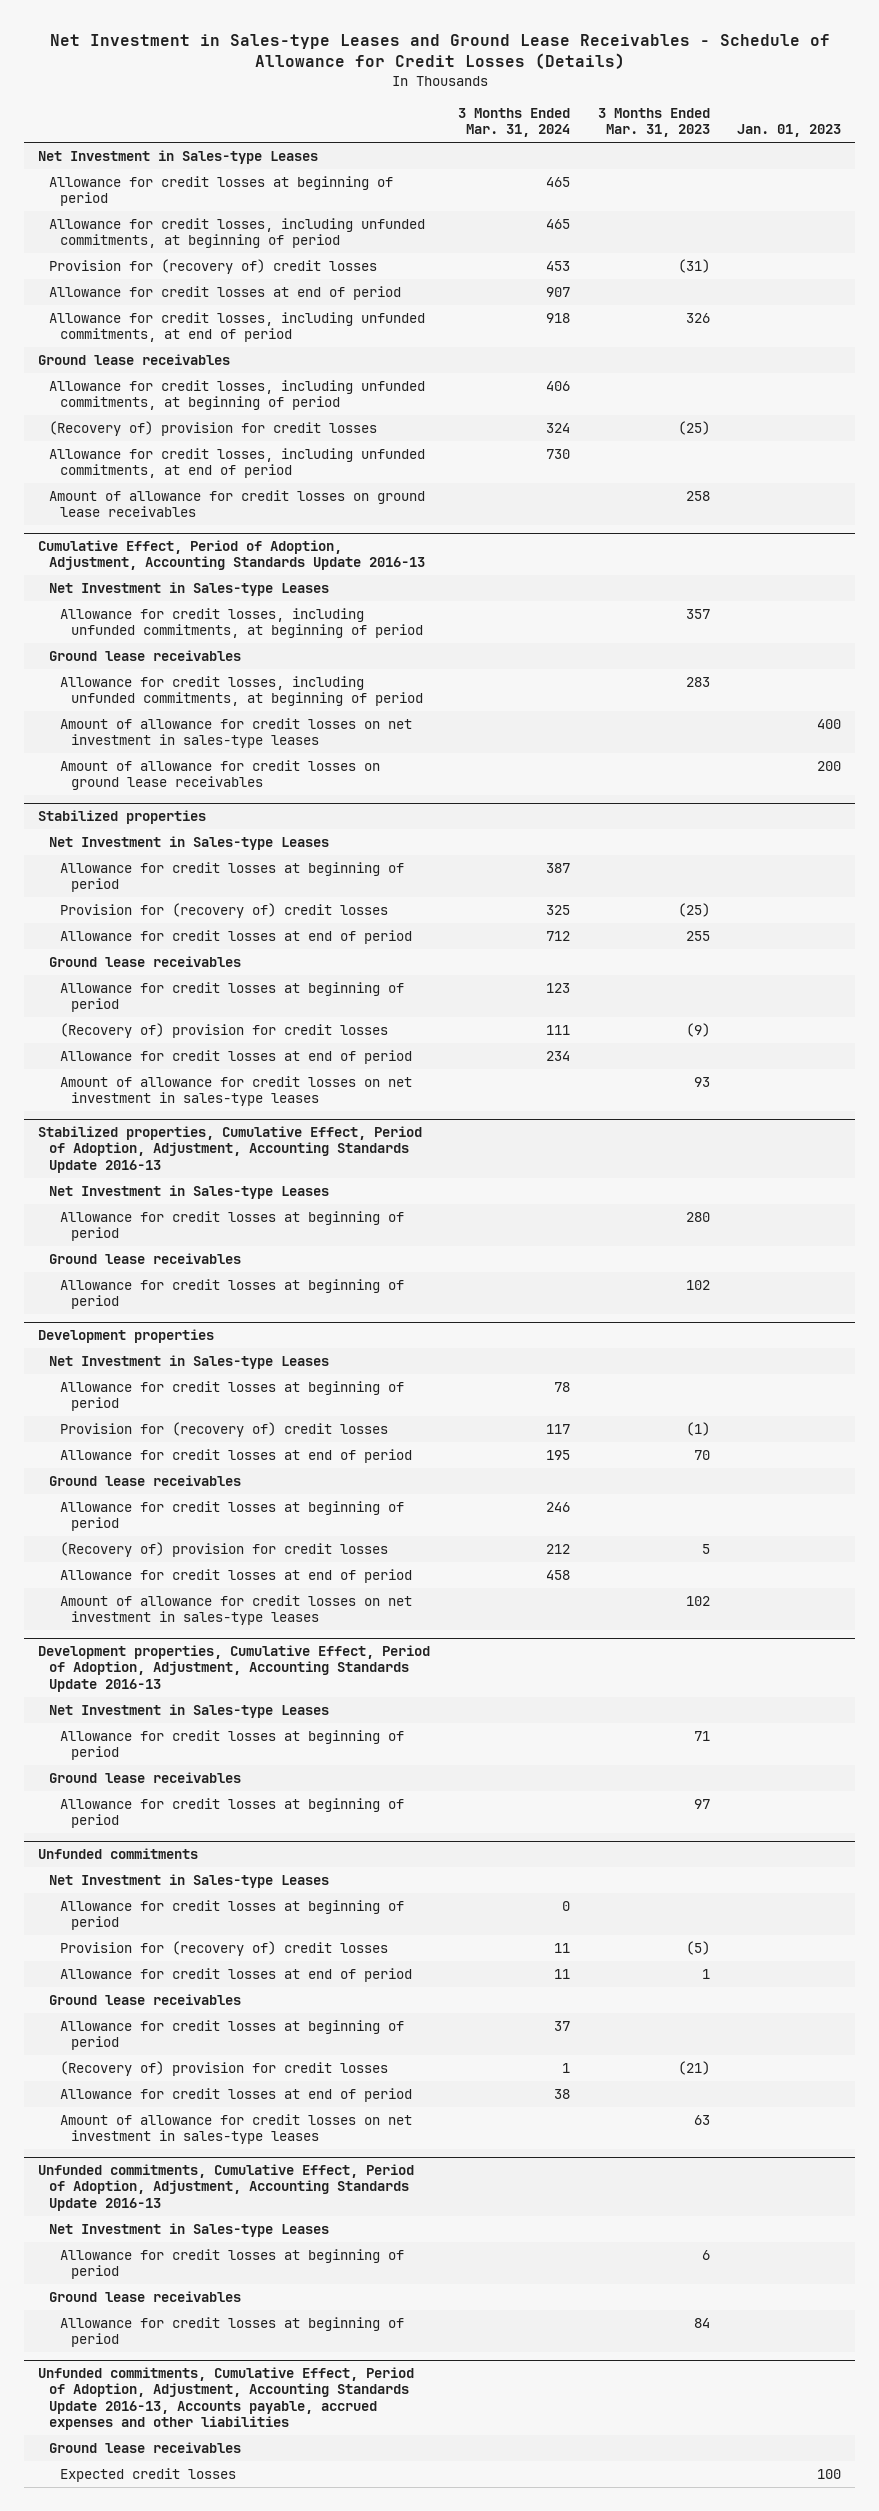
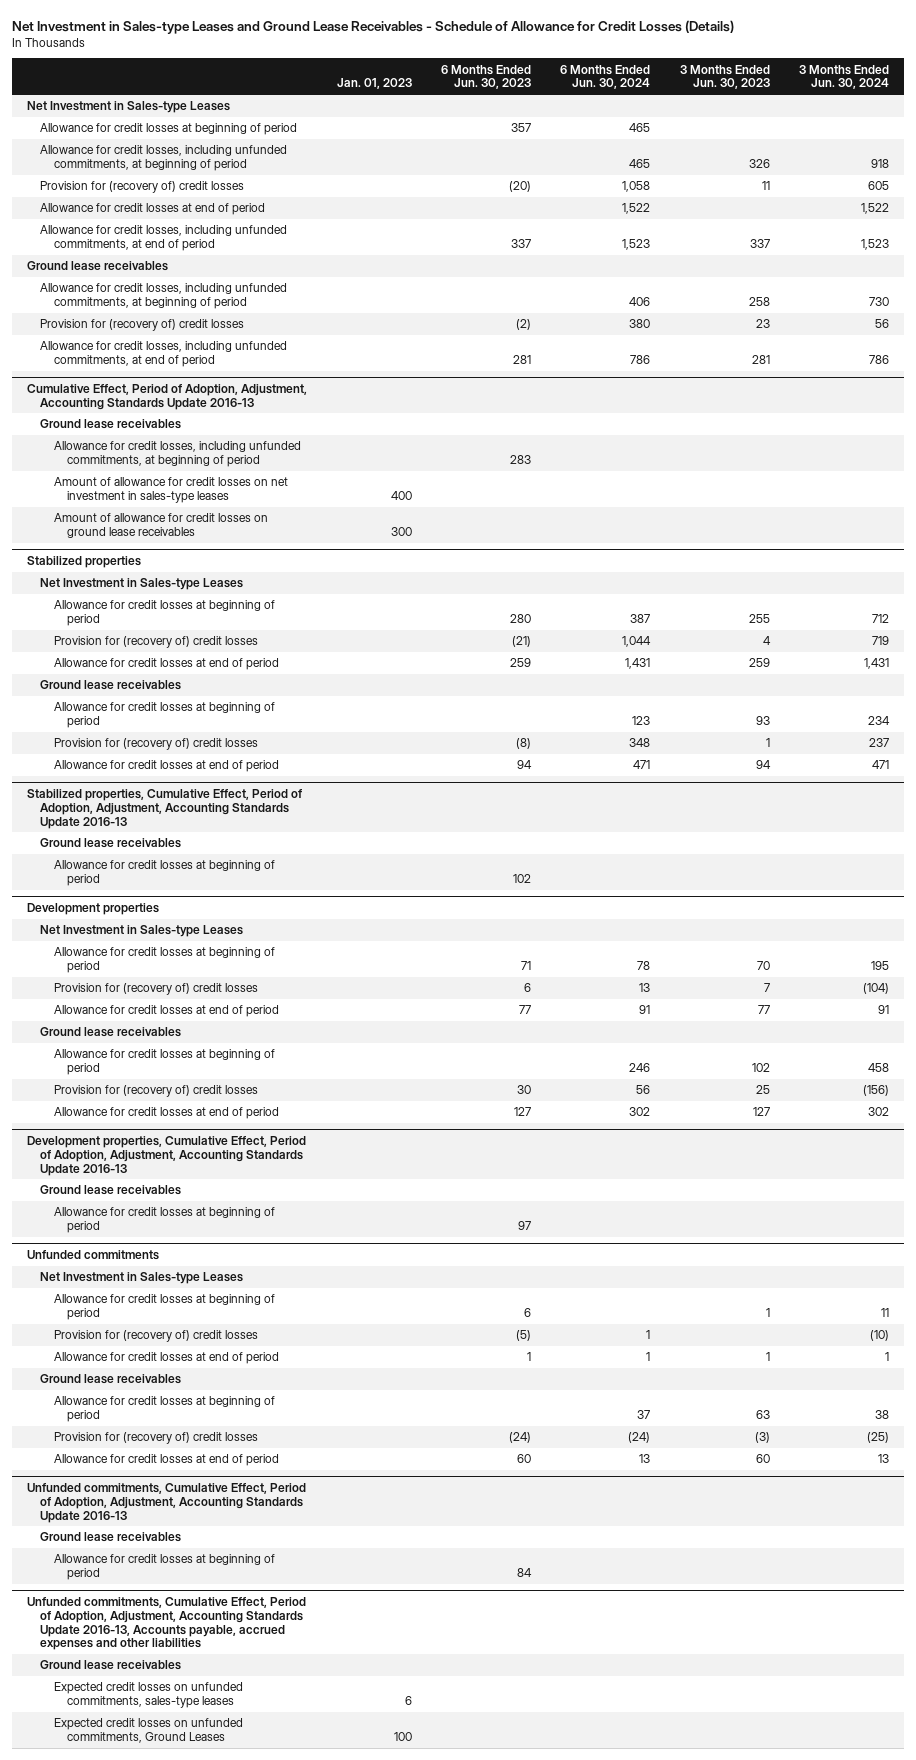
- | 3 Months Ended Mar. 31, 2024 | 3 Months Ended Mar. 31, 2023 | Jan. 01, 2023
+ | Jan. 01, 2023 | 6 Months Ended Jun. 30, 2023 | 6 Months Ended Jun. 30, 2024 | 3 Months Ended Jun. 30, 2023 | 3 Months Ended Jun. 30, 2024
- (Recovery of) provision for credit losses | 324 | (25) |
+ Provision for (recovery of) credit losses | | (2) | 380 | 23 | 56
- Amount of allowance for credit losses on ground lease receivables | | 258 |
@ Cumulative Effect, Period of Adoption, Adjustment, Accounting Standards Update 2016-13
- Net Investment in Sales-type Leases
- Allowance for credit losses, including unfunded commitments, at beginning of period | | 357 |
- Amount of allowance for credit losses on ground lease receivables | | | 200
+ Amount of allowance for credit losses on ground lease receivables | 300 | | | |
@ Stabilized properties
- (Recovery of) provision for credit losses | 111 | (9) |
+ Provision for (recovery of) credit losses | | (8) | 348 | 1 | 237
- Amount of allowance for credit losses on net investment in sales-type leases | | 93 |
@ Stabilized properties, Cumulative Effect, Period of Adoption, Adjustment, Accounting Standards Update 2016-13
- Net Investment in Sales-type Leases
- Allowance for credit losses at beginning of period | | 280 |
@ Development properties
- (Recovery of) provision for credit losses | 212 | 5 |
+ Provision for (recovery of) credit losses | | 30 | 56 | 25 | (156)
- Amount of allowance for credit losses on net investment in sales-type leases | | 102 |
@ Development properties, Cumulative Effect, Period of Adoption, Adjustment, Accounting Standards Update 2016-13
- Net Investment in Sales-type Leases
- Allowance for credit losses at beginning of period | | 71 |
@ Unfunded commitments
- (Recovery of) provision for credit losses | 1 | (21) |
+ Provision for (recovery of) credit losses | | (24) | (24) | (3) | (25)
- Amount of allowance for credit losses on net investment in sales-type leases | | 63 |
@ Unfunded commitments, Cumulative Effect, Period of Adoption, Adjustment, Accounting Standards Update 2016-13
- Net Investment in Sales-type Leases
- Allowance for credit losses at beginning of period | | 6 |
@ Unfunded commitments, Cumulative Effect, Period of Adoption, Adjustment, Accounting Standards Update 2016-13, Accounts payable, accrued expenses and other liabilities
- Expected credit losses | | | 100
+ Expected credit losses on unfunded commitments, sales-type leases | 6 | | | |
+ Expected credit losses on unfunded commitments, Ground Leases | 100 | | | |

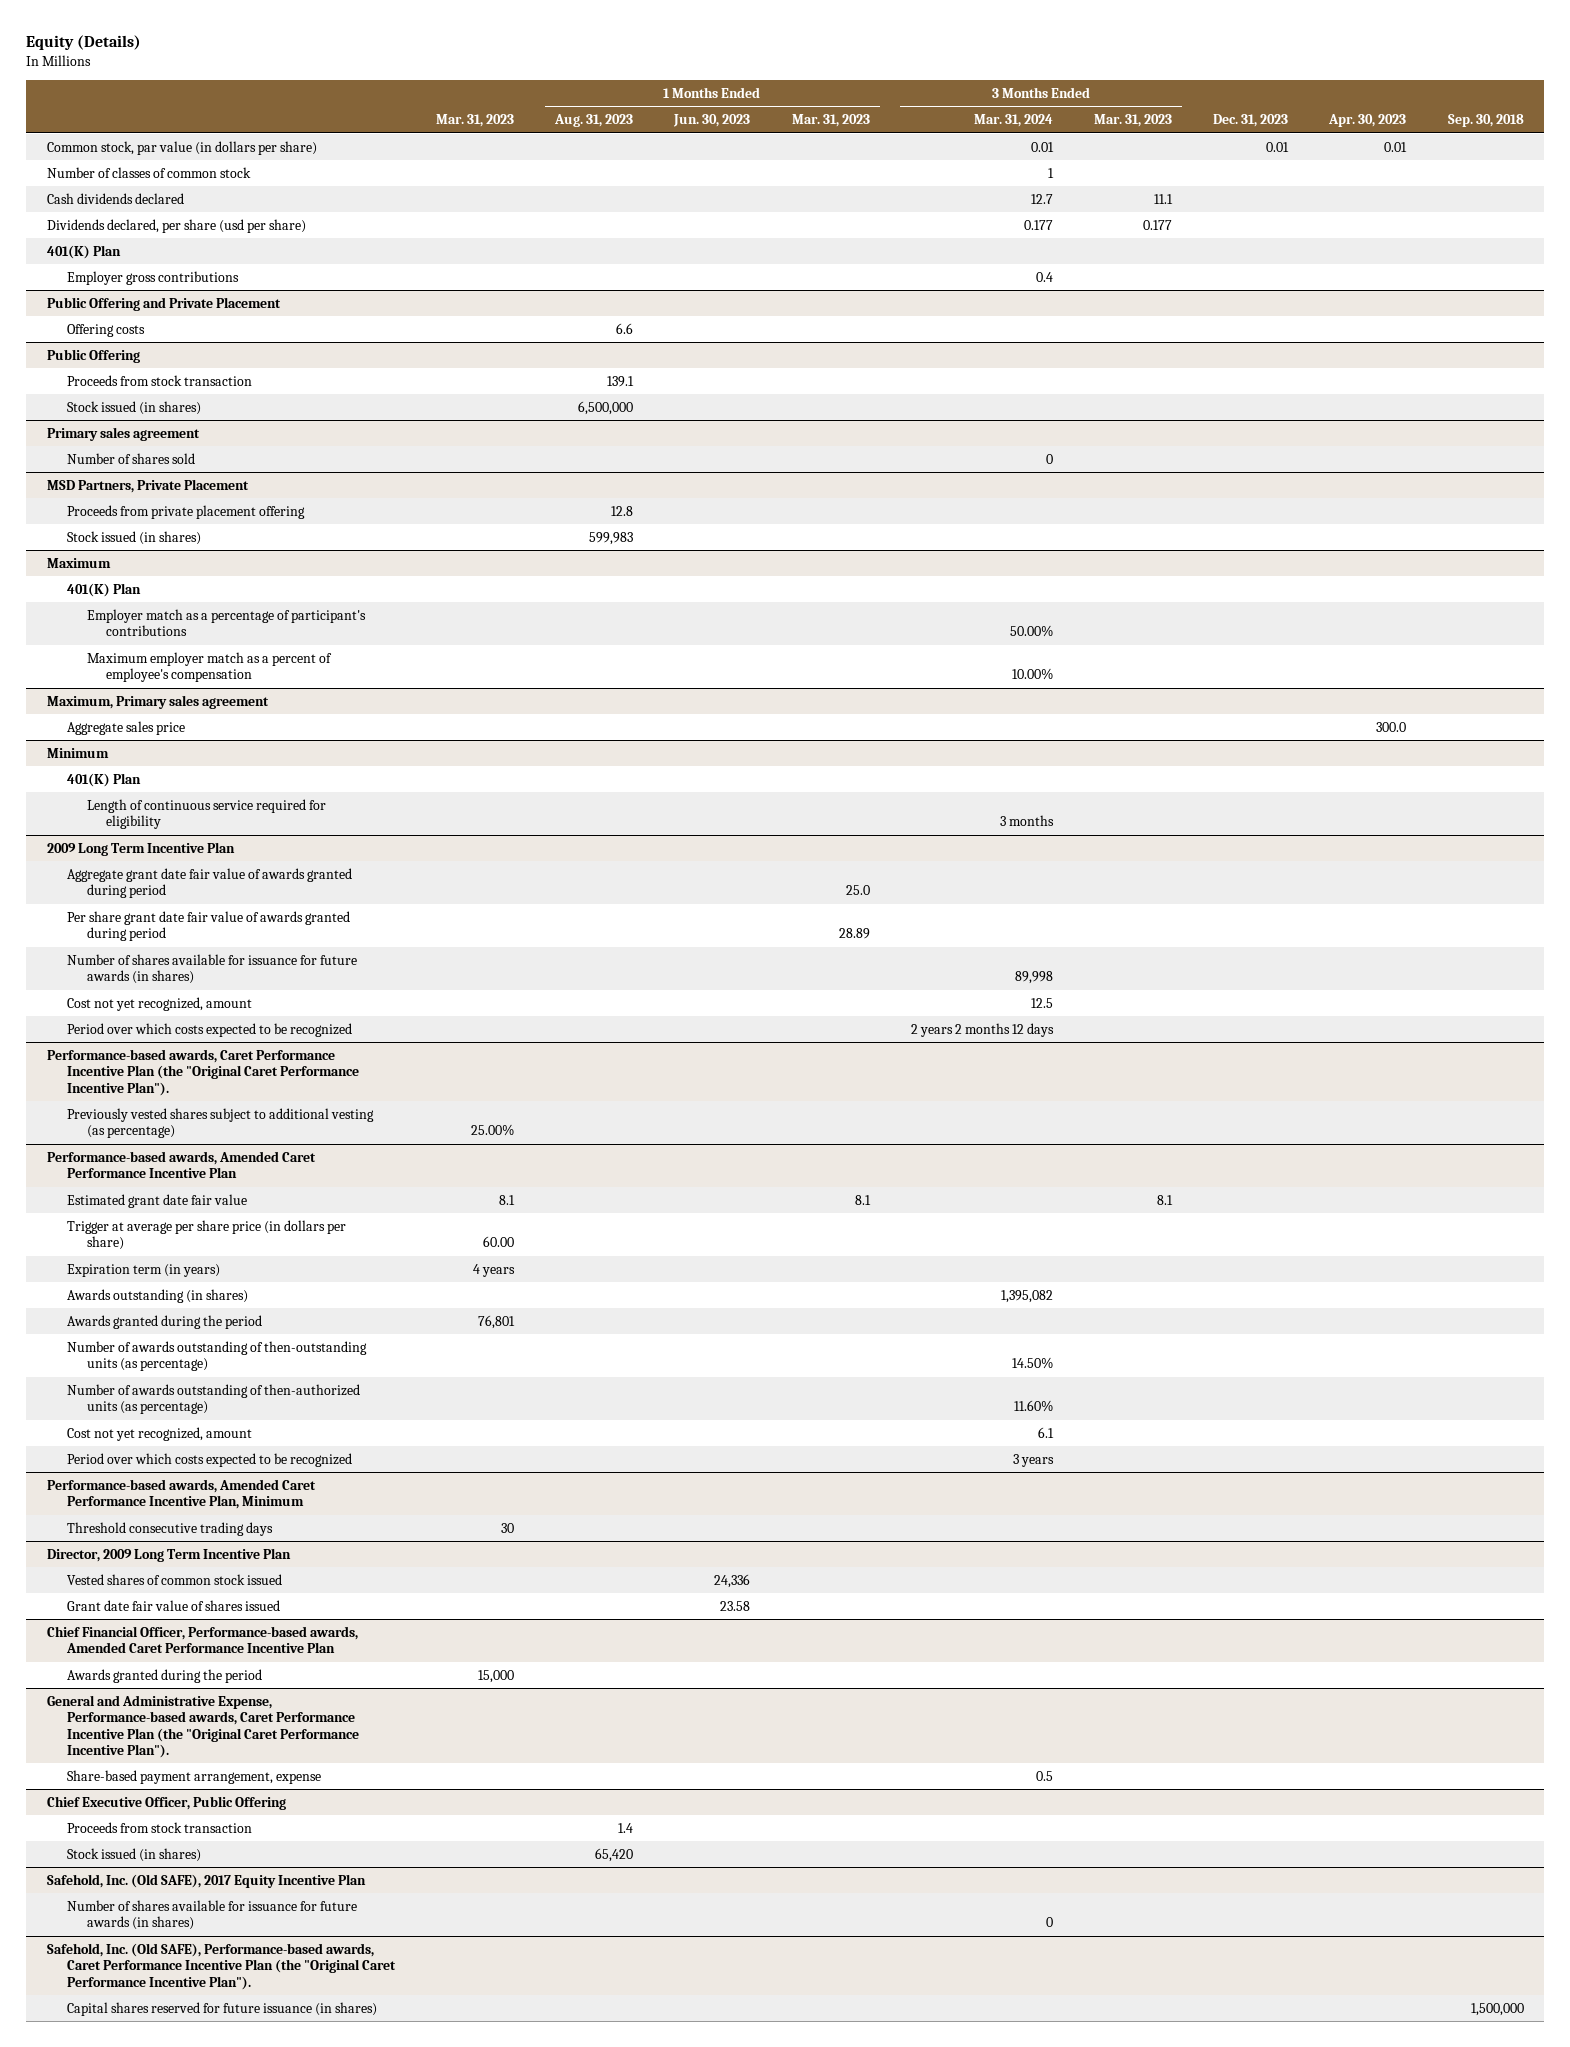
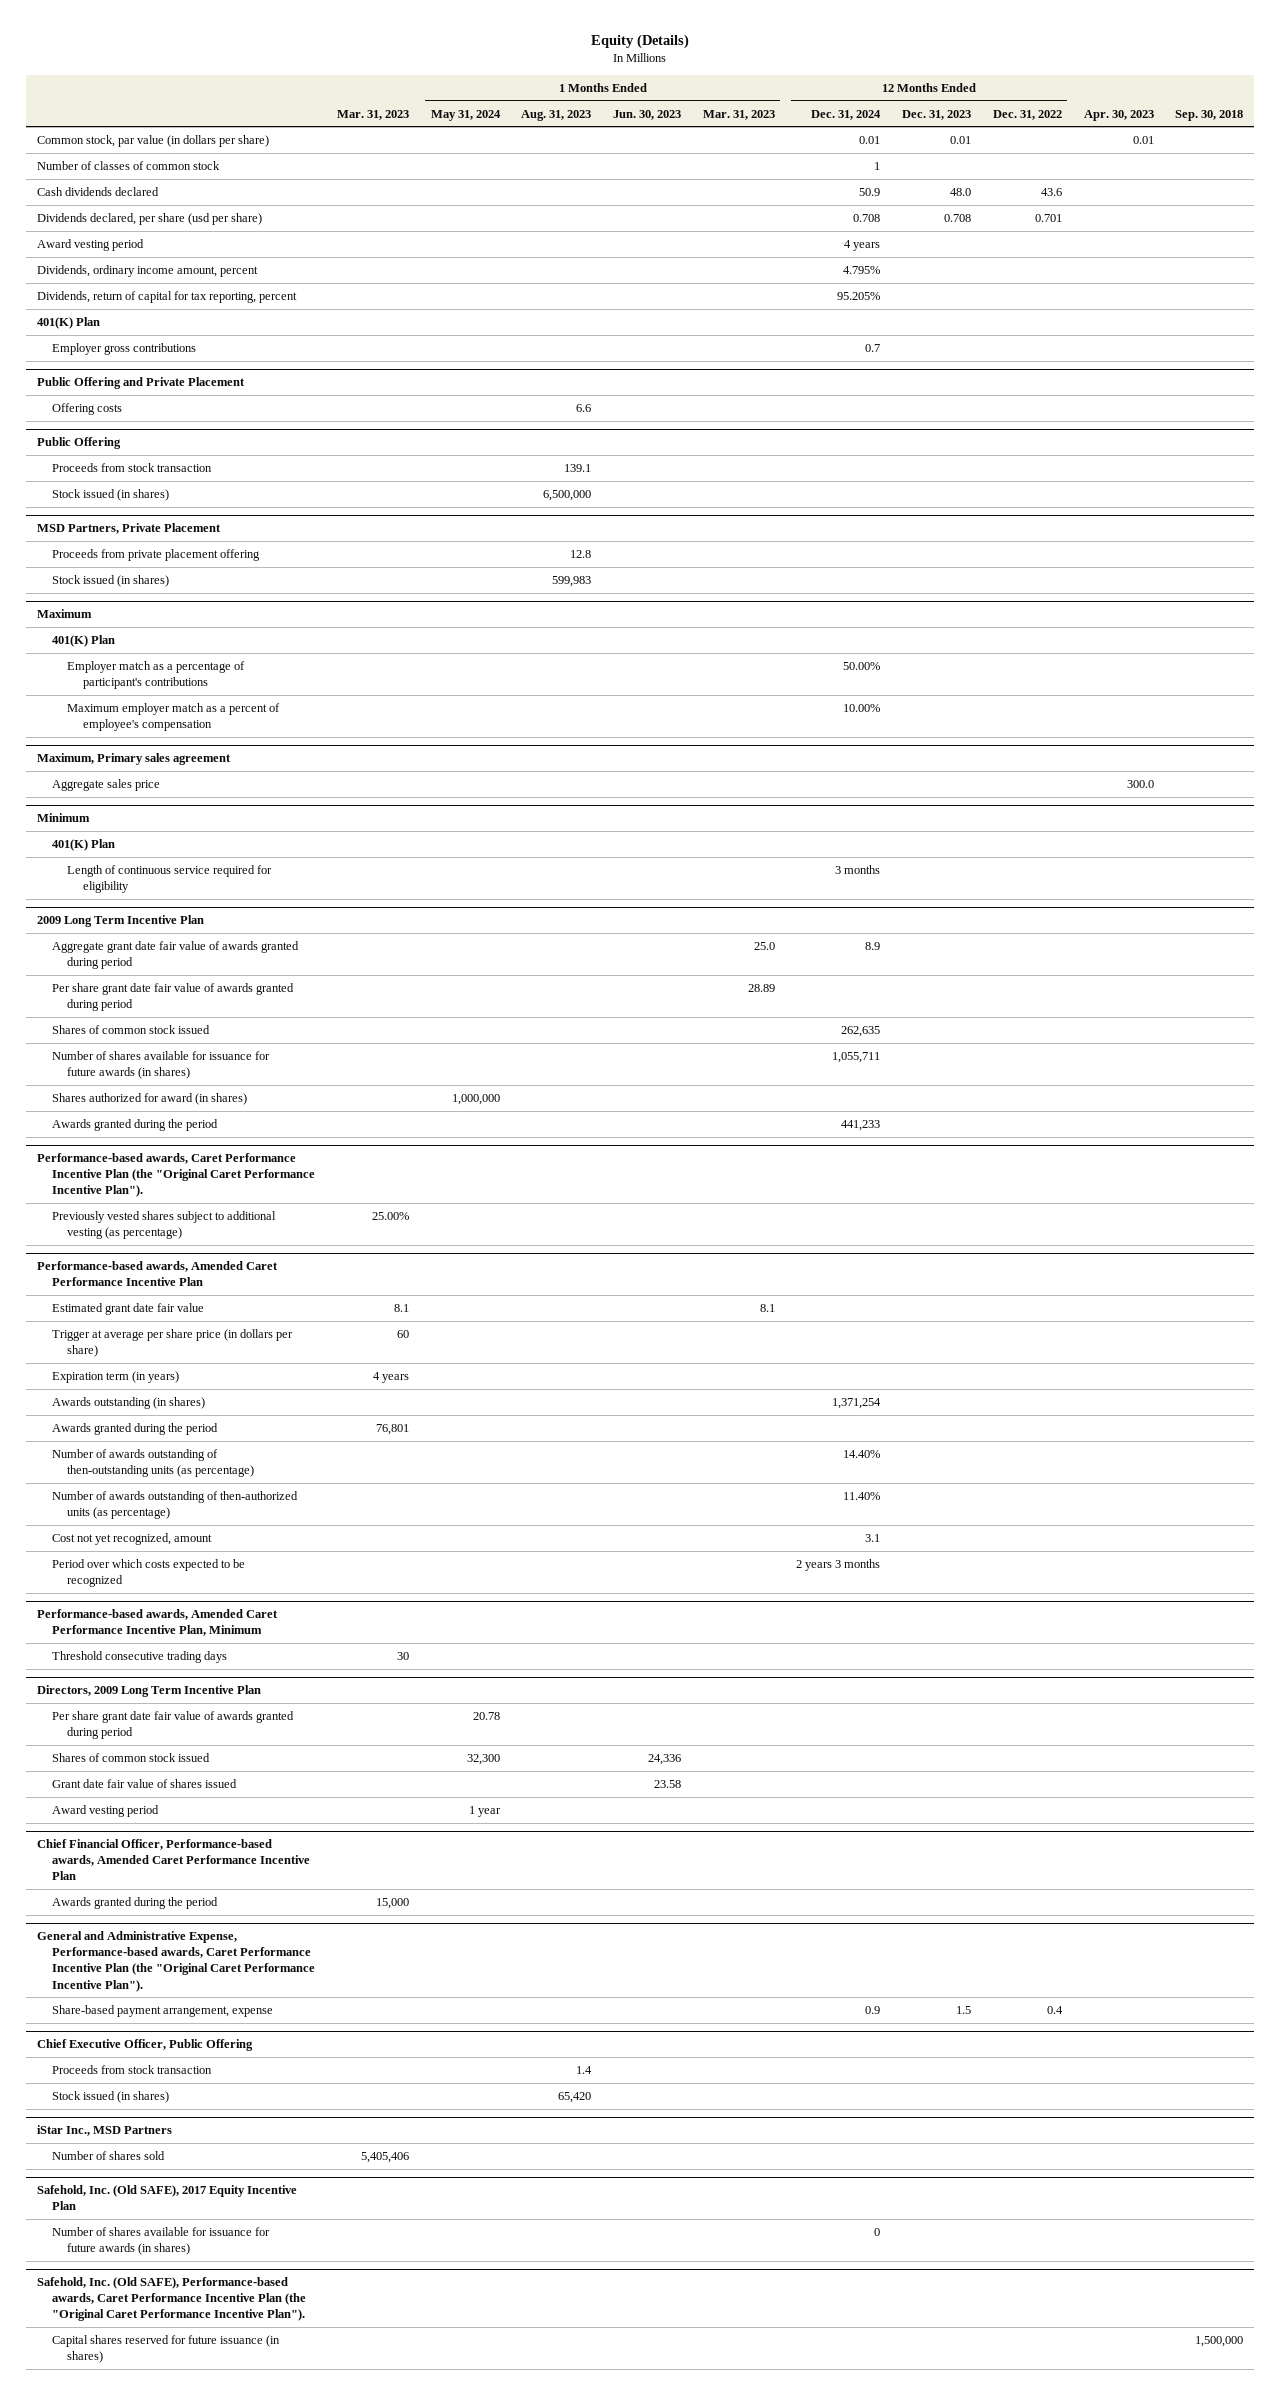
- | Mar. 31, 2023 | 1 Months Ended Aug. 31, 2023 | 1 Months Ended Jun. 30, 2023 | 1 Months Ended Mar. 31, 2023 | 3 Months Ended Mar. 31, 2024 | 3 Months Ended Mar. 31, 2023 | Dec. 31, 2023 | Apr. 30, 2023 | Sep. 30, 2018
+ | Mar. 31, 2023 | 1 Months Ended May 31, 2024 | 1 Months Ended Aug. 31, 2023 | 1 Months Ended Jun. 30, 2023 | 1 Months Ended Mar. 31, 2023 | 12 Months Ended Dec. 31, 2024 | 12 Months Ended Dec. 31, 2023 | 12 Months Ended Dec. 31, 2022 | Apr. 30, 2023 | Sep. 30, 2018
+ Award vesting period | | | | | | 4 years | | | |
+ Dividends, ordinary income amount, percent | | | | | | 4.795% | | | |
+ Dividends, return of capital for tax reporting, percent | | | | | | 95.205% | | | |
- Primary sales agreement
- Number of shares sold | | | | | 0 | | | |
@ 2009 Long Term Incentive Plan
+ Shares of common stock issued | | | | | | 262,635 | | | |
- Cost not yet recognized, amount | | | | | 12.5 | | | |
- Period over which costs expected to be recognized | | | | | 2 years 2 months 12 days | | | |
+ Shares authorized for award (in shares) | | 1,000,000 | | | | | | | |
+ Awards granted during the period | | | | | | 441,233 | | | |
@ Performance-based awards, Amended Caret Performance Incentive Plan
- Trigger at average per share price (in dollars per share) | 60.00 | | | | | | | |
+ Trigger at average per share price (in dollars per share) | 60 | | | | | | | | |
- Director, 2009 Long Term Incentive Plan
- Vested shares of common stock issued | | | 24,336 | | | | | |
+ Directors, 2009 Long Term Incentive Plan
+ Per share grant date fair value of awards granted during period | | 20.78 | | | | | | | |
+ Shares of common stock issued | | 32,300 | | 24,336 | | | | | |
+ Award vesting period | | 1 year | | | | | | | |
+ iStar Inc., MSD Partners
+ Number of shares sold | 5,405,406 | | | | | | | | |

